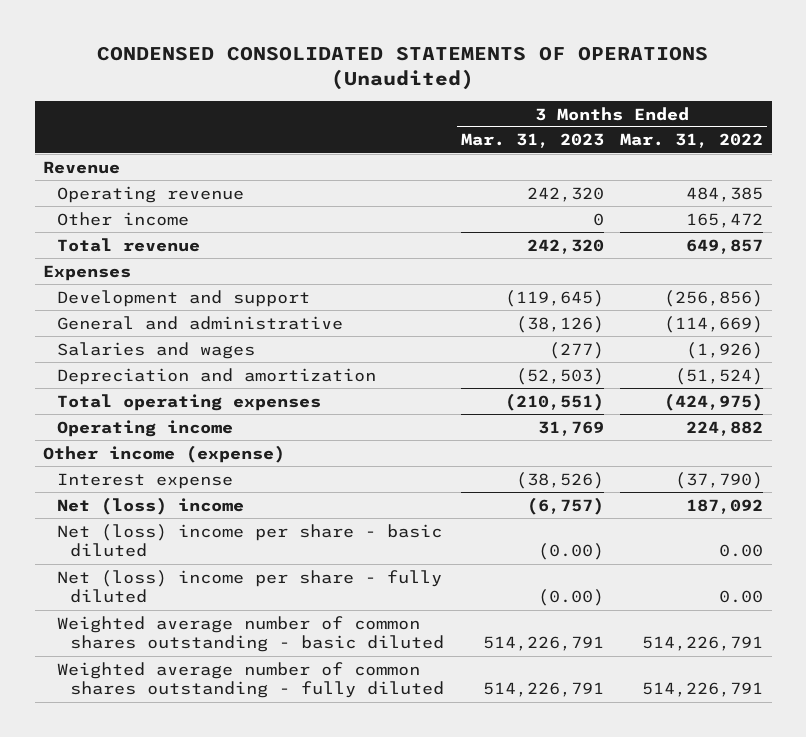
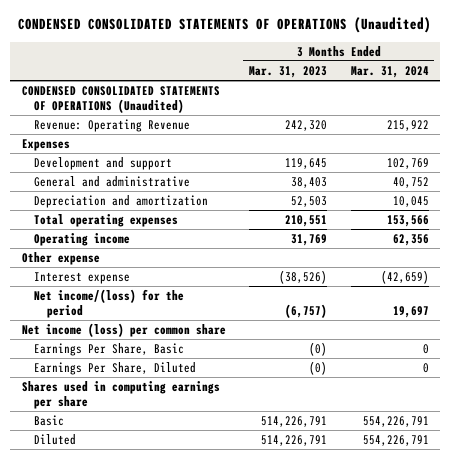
- | 3 Months Ended Mar. 31, 2023 | 3 Months Ended Mar. 31, 2022
+ | 3 Months Ended Mar. 31, 2023 | 3 Months Ended Mar. 31, 2024
- Revenue
- Operating revenue | 242,320 | 484,385
- Other income | 0 | 165,472
- Total revenue | 242,320 | 649,857
+ CONDENSED CONSOLIDATED STATEMENTS OF OPERATIONS (Unaudited)
+ Revenue: Operating Revenue | 242,320 | 215,922
- Development and support | (119,645) | (256,856)
- General and administrative | (38,126) | (114,669)
- Salaries and wages | (277) | (1,926)
- Depreciation and amortization | (52,503) | (51,524)
- Total operating expenses | (210,551) | (424,975)
+ Development and support | 119,645 | 102,769
+ General and administrative | 38,403 | 40,752
+ Depreciation and amortization | 52,503 | 10,045
+ Total operating expenses | 210,551 | 153,566
- Other income (expense)
+ Other expense
- Net (loss) income | (6,757) | 187,092
- Net (loss) income per share - basic diluted | (0.00) | 0.00
- Net (loss) income per share - fully diluted | (0.00) | 0.00
- Weighted average number of common shares outstanding - basic diluted | 514,226,791 | 514,226,791
- Weighted average number of common shares outstanding - fully diluted | 514,226,791 | 514,226,791
+ Net income/(loss) for the period | (6,757) | 19,697
+ Net income (loss) per common share
+ Earnings Per Share, Basic | (0) | 0
+ Earnings Per Share, Diluted | (0) | 0
+ Shares used in computing earnings per share
+ Basic | 514,226,791 | 554,226,791
+ Diluted | 514,226,791 | 554,226,791

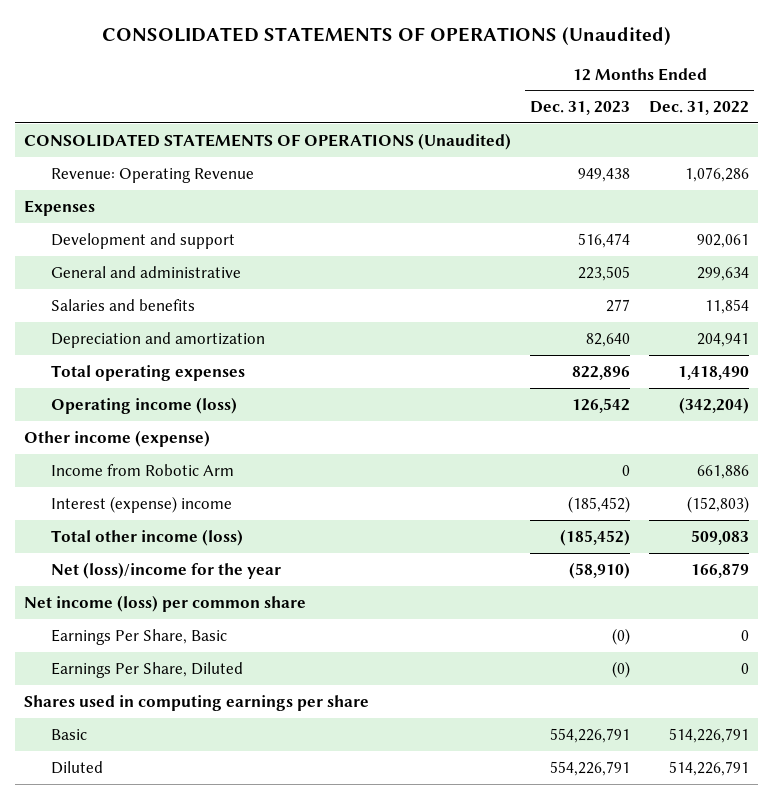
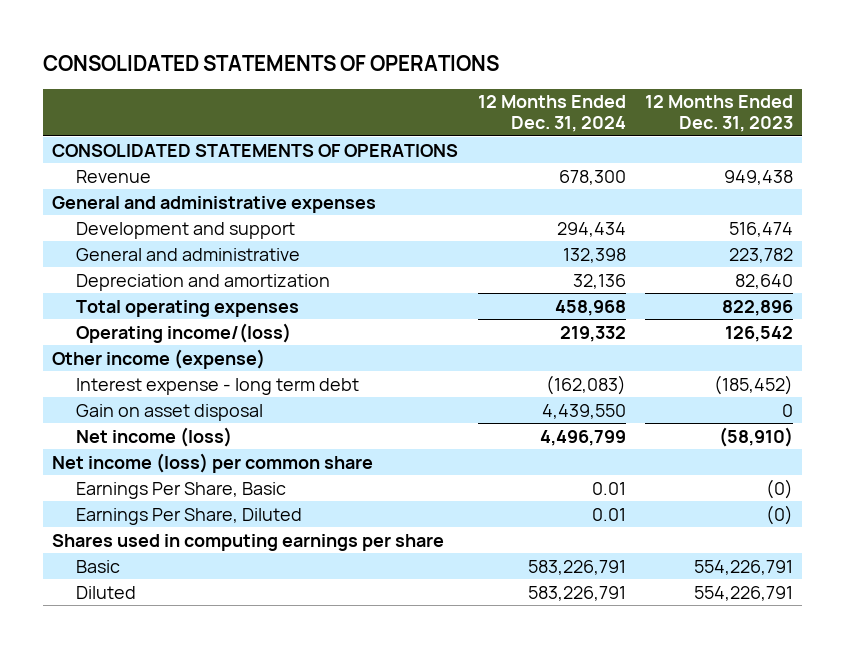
- CONSOLIDATED STATEMENTS OF OPERATIONS (Unaudited)
+ CONSOLIDATED STATEMENTS OF OPERATIONS
- | 12 Months Ended Dec. 31, 2023 | 12 Months Ended Dec. 31, 2022
+ | 12 Months Ended Dec. 31, 2024 | 12 Months Ended Dec. 31, 2023
- CONSOLIDATED STATEMENTS OF OPERATIONS (Unaudited)
- Revenue: Operating Revenue | 949,438 | 1,076,286
- Expenses
+ CONSOLIDATED STATEMENTS OF OPERATIONS
+ Revenue | 678,300 | 949,438
+ General and administrative expenses
- General and administrative | 223,505 | 299,634
- Salaries and benefits | 277 | 11,854
+ General and administrative | 132,398 | 223,782
- Operating income (loss) | 126,542 | (342,204)
+ Operating income/(loss) | 219,332 | 126,542
- Income from Robotic Arm | 0 | 661,886
- Interest (expense) income | (185,452) | (152,803)
- Total other income (loss) | (185,452) | 509,083
- Net (loss)/income for the year | (58,910) | 166,879
+ Interest expense - long term debt | (162,083) | (185,452)
+ Gain on asset disposal | 4,439,550 | 0
+ Net income (loss) | 4,496,799 | (58,910)

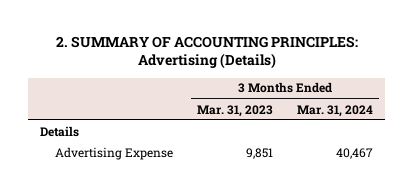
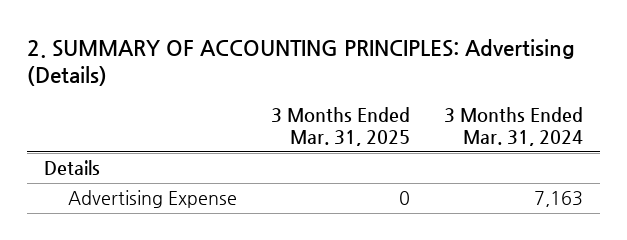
- | 3 Months Ended Mar. 31, 2023 | 3 Months Ended Mar. 31, 2024
+ | 3 Months Ended Mar. 31, 2025 | 3 Months Ended Mar. 31, 2024
- Advertising Expense | 9,851 | 40,467
+ Advertising Expense | 0 | 7,163

